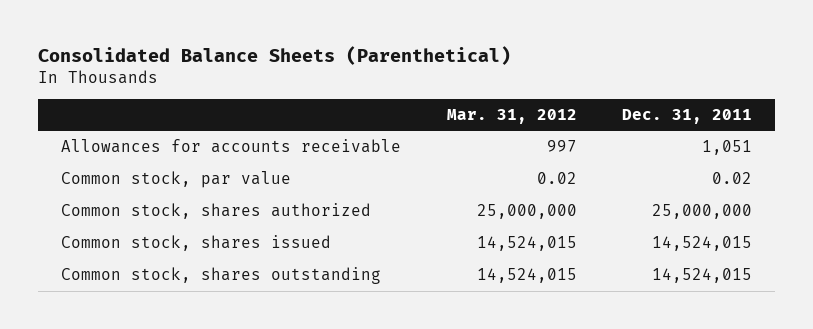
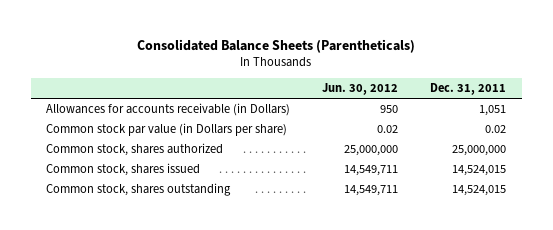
- Consolidated Balance Sheets (Parenthetical)
+ Consolidated Balance Sheets (Parentheticals)
- | Mar. 31, 2012 | Dec. 31, 2011
+ | Jun. 30, 2012 | Dec. 31, 2011
- Allowances for accounts receivable | 997 | 1,051
- Common stock, par value | 0.02 | 0.02
+ Allowances for accounts receivable (in Dollars) | 950 | 1,051
+ Common stock par value (in Dollars per share) | 0.02 | 0.02

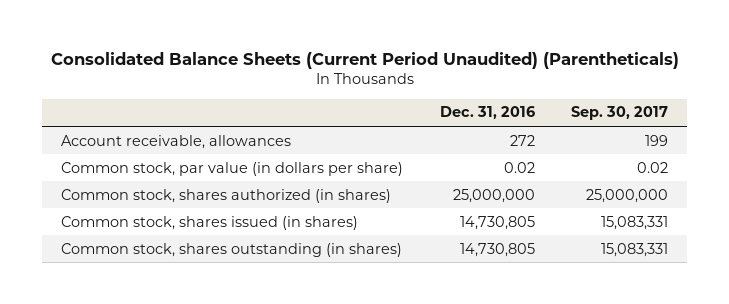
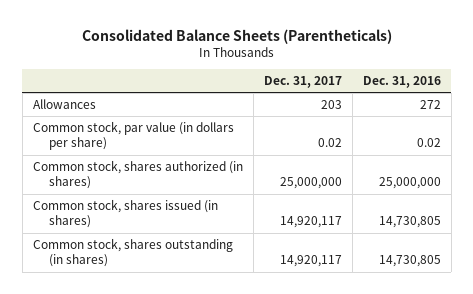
- Consolidated Balance Sheets (Current Period Unaudited) (Parentheticals)
+ Consolidated Balance Sheets (Parentheticals)
- | Dec. 31, 2016 | Sep. 30, 2017
+ | Dec. 31, 2017 | Dec. 31, 2016
- Account receivable, allowances | 272 | 199
+ Allowances | 203 | 272

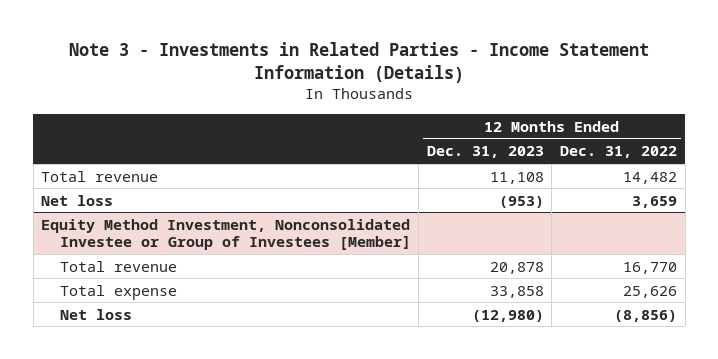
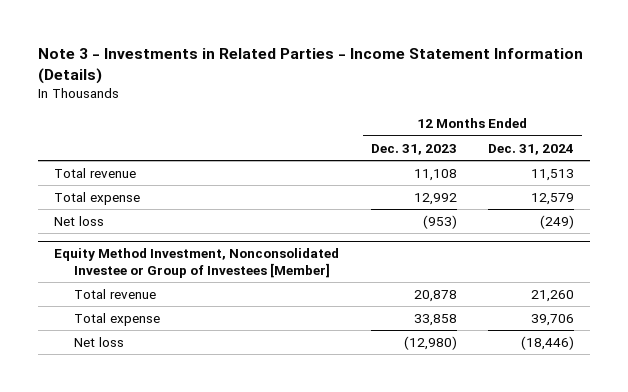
- | 12 Months Ended Dec. 31, 2023 | 12 Months Ended Dec. 31, 2022
+ | 12 Months Ended Dec. 31, 2023 | 12 Months Ended Dec. 31, 2024
+ Total expense | 12,992 | 12,579

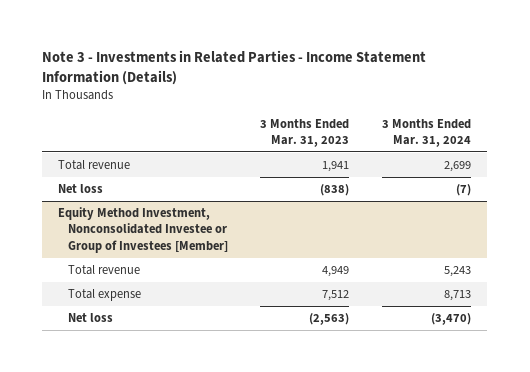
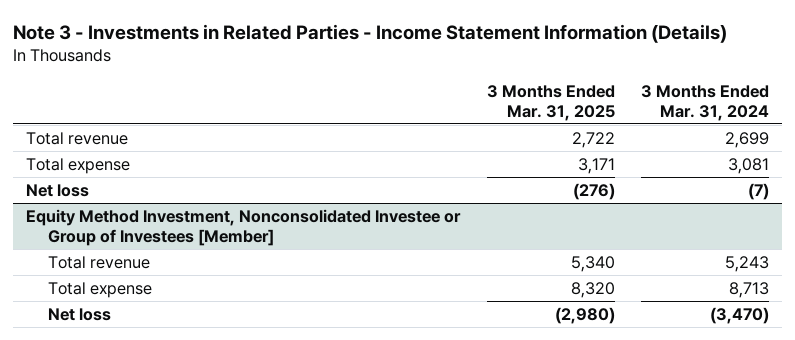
- | 3 Months Ended Mar. 31, 2023 | 3 Months Ended Mar. 31, 2024
+ | 3 Months Ended Mar. 31, 2025 | 3 Months Ended Mar. 31, 2024
+ Total expense | 3,171 | 3,081

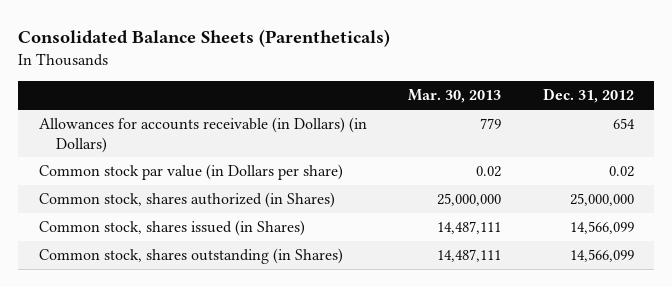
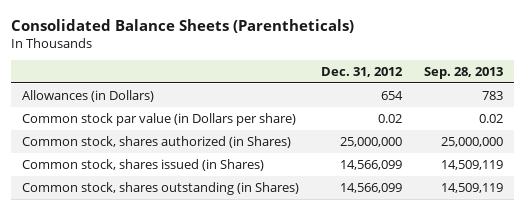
- | Mar. 30, 2013 | Dec. 31, 2012
+ | Dec. 31, 2012 | Sep. 28, 2013
- Allowances for accounts receivable (in Dollars) (in Dollars) | 779 | 654
+ Allowances (in Dollars) | 654 | 783

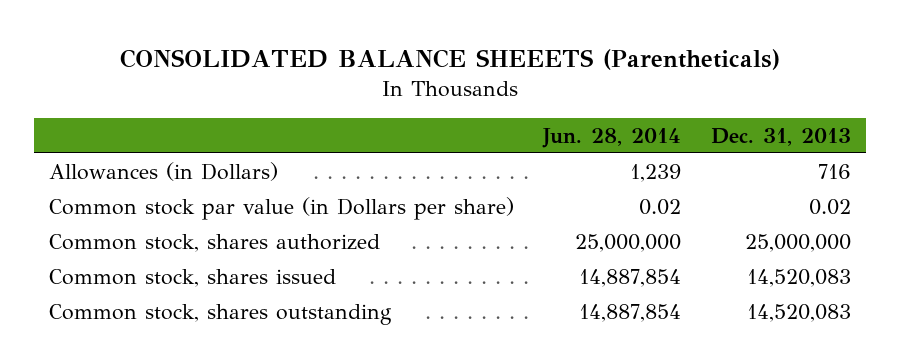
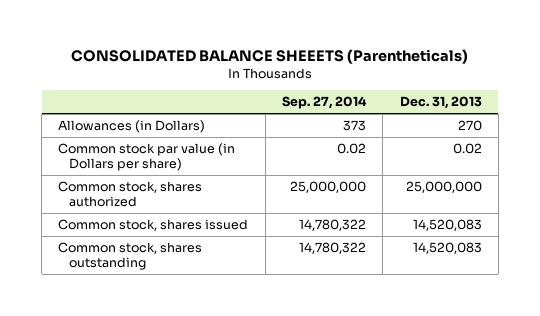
- | Jun. 28, 2014 | Dec. 31, 2013
+ | Sep. 27, 2014 | Dec. 31, 2013
- Allowances (in Dollars) | 1,239 | 716
+ Allowances (in Dollars) | 373 | 270

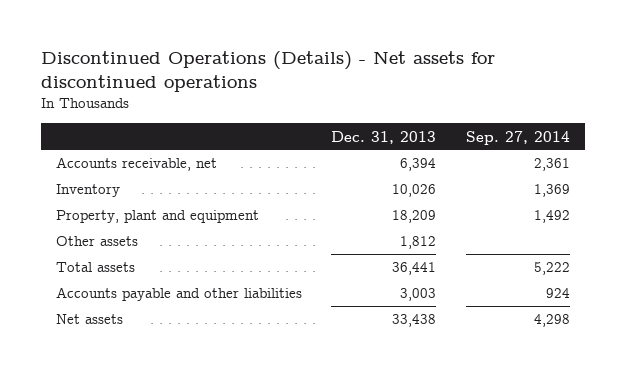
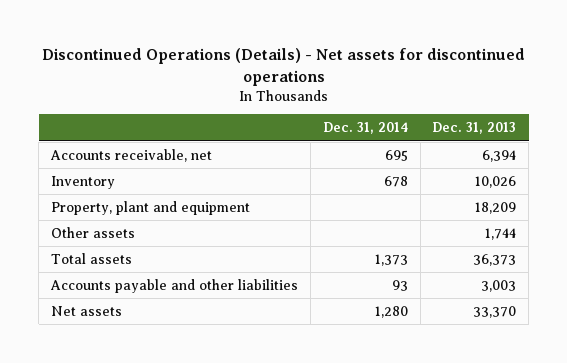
- | Dec. 31, 2013 | Sep. 27, 2014
+ | Dec. 31, 2014 | Dec. 31, 2013
- Other assets | 1,812 |
- Total assets | 36,441 | 5,222
+ Other assets | | 1,744
+ Total assets | 1,373 | 36,373
- Net assets | 33,438 | 4,298
+ Net assets | 1,280 | 33,370

